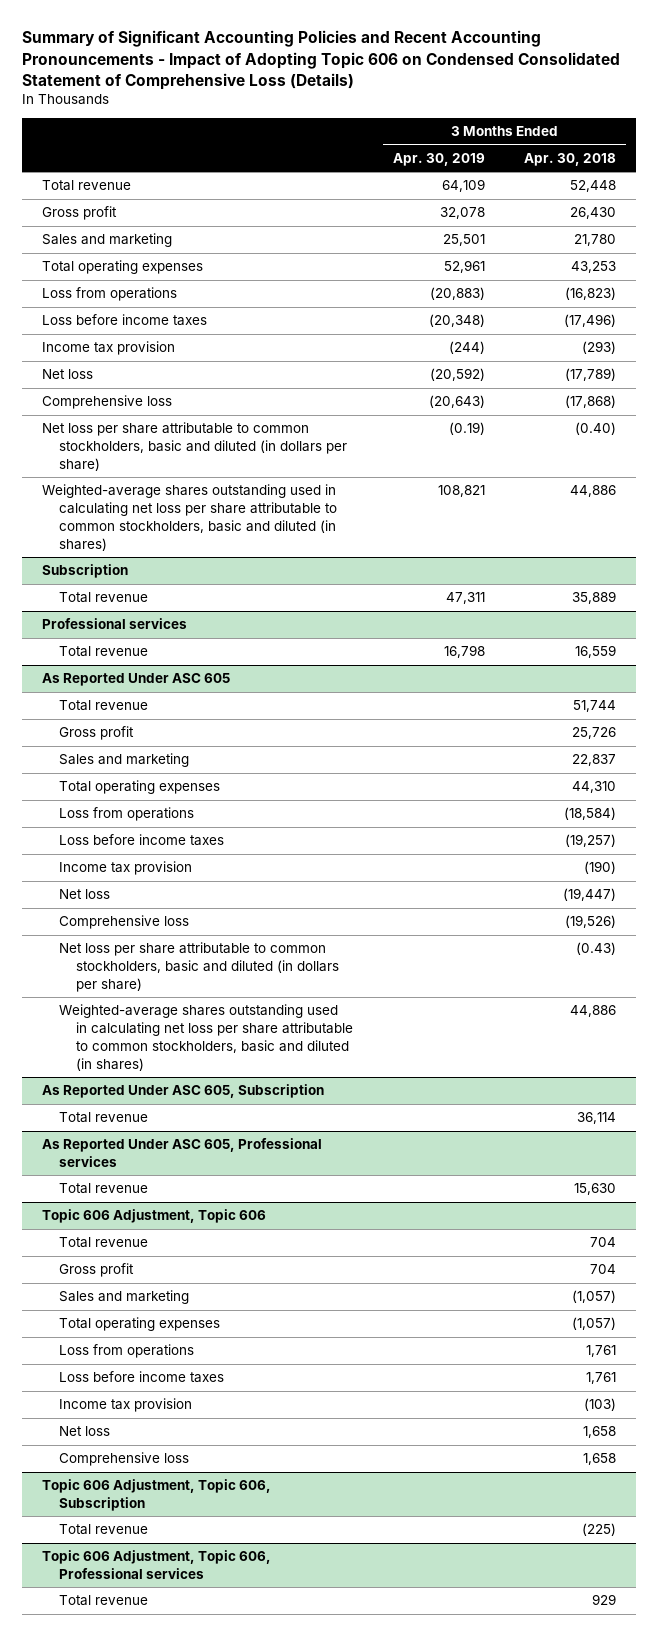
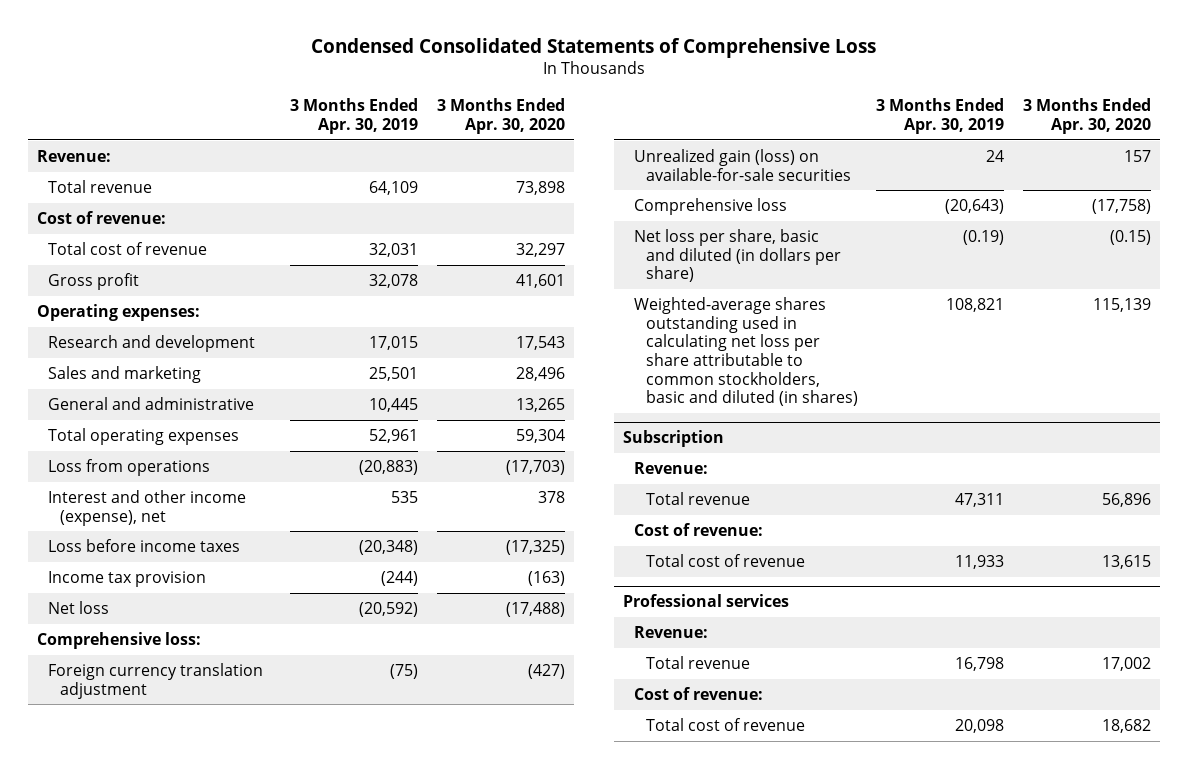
- Summary of Significant Accounting Policies and Recent Accounting Pronouncements - Impact of Adopting Topic 606 on Condensed Consolidated Statement of Comprehensive Loss (Details)
+ Condensed Consolidated Statements of Comprehensive Loss
- | 3 Months Ended Apr. 30, 2019 | 3 Months Ended Apr. 30, 2018
+ | 3 Months Ended Apr. 30, 2019 | 3 Months Ended Apr. 30, 2020
+ Revenue:
+ Cost of revenue:
+ Total cost of revenue | 32,031 | 32,297
+ Operating expenses:
+ Research and development | 17,015 | 17,543
+ General and administrative | 10,445 | 13,265
+ Interest and other income (expense), net | 535 | 378
+ Comprehensive loss:
+ Foreign currency translation adjustment | (75) | (427)
+ Unrealized gain (loss) on available-for-sale securities | 24 | 157
- Net loss per share attributable to common stockholders, basic and diluted (in dollars per share) | (0.19) | (0.40)
+ Net loss per share, basic and diluted (in dollars per share) | (0.19) | (0.15)
@ Subscription
+ Revenue:
+ Cost of revenue:
+ Total cost of revenue | 11,933 | 13,615
@ Professional services
+ Revenue:
- As Reported Under ASC 605
- Total revenue | | 51,744
- Gross profit | | 25,726
- Sales and marketing | | 22,837
- Total operating expenses | | 44,310
- Loss from operations | | (18,584)
- Loss before income taxes | | (19,257)
- Income tax provision | | (190)
- Net loss | | (19,447)
- Comprehensive loss | | (19,526)
- Net loss per share attributable to common stockholders, basic and diluted (in dollars per share) | | (0.43)
- Weighted-average shares outstanding used in calculating net loss per share attributable to common stockholders, basic and diluted (in shares) | | 44,886
- As Reported Under ASC 605, Subscription
- Total revenue | | 36,114
- As Reported Under ASC 605, Professional services
- Total revenue | | 15,630
- Topic 606 Adjustment, Topic 606
- Total revenue | | 704
- Gross profit | | 704
- Sales and marketing | | (1,057)
- Total operating expenses | | (1,057)
- Loss from operations | | 1,761
- Loss before income taxes | | 1,761
- Income tax provision | | (103)
- Net loss | | 1,658
- Comprehensive loss | | 1,658
- Topic 606 Adjustment, Topic 606, Subscription
- Total revenue | | (225)
- Topic 606 Adjustment, Topic 606, Professional services
- Total revenue | | 929
@ Professional services
+ Cost of revenue:
+ Total cost of revenue | 20,098 | 18,682

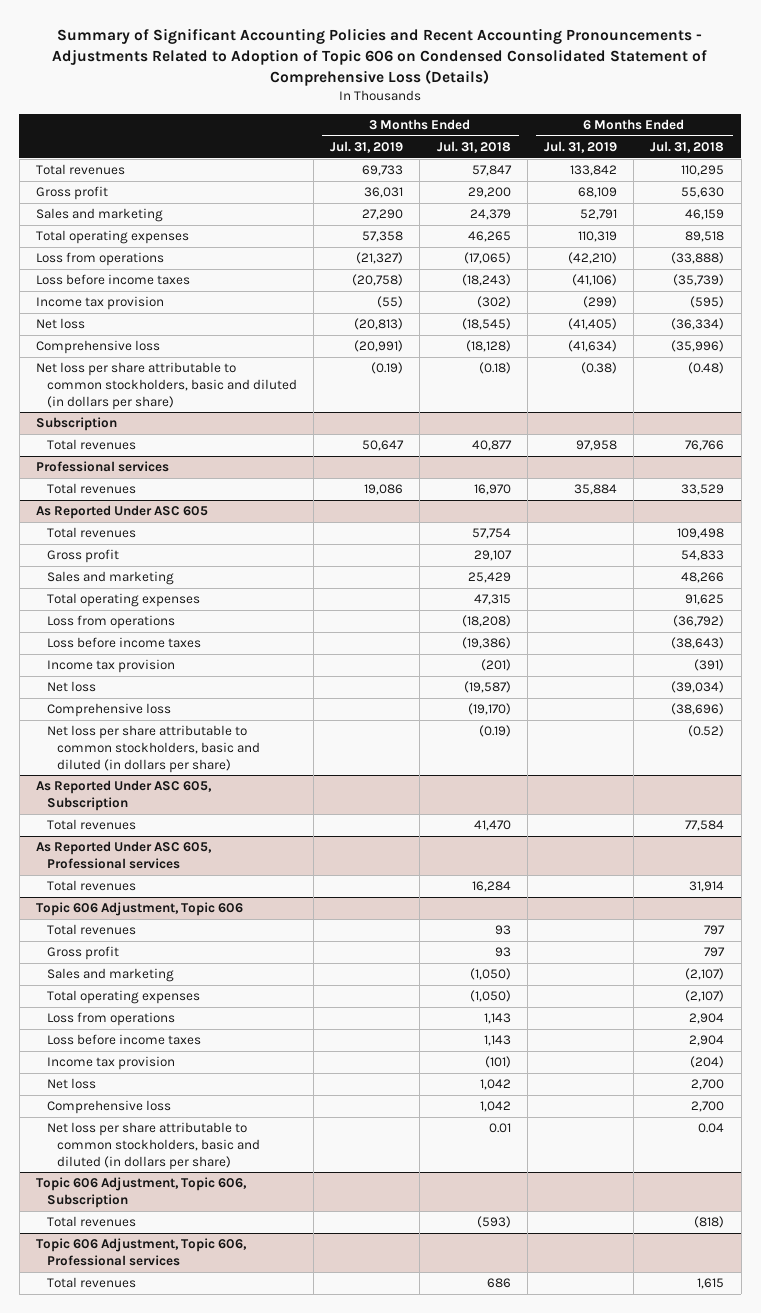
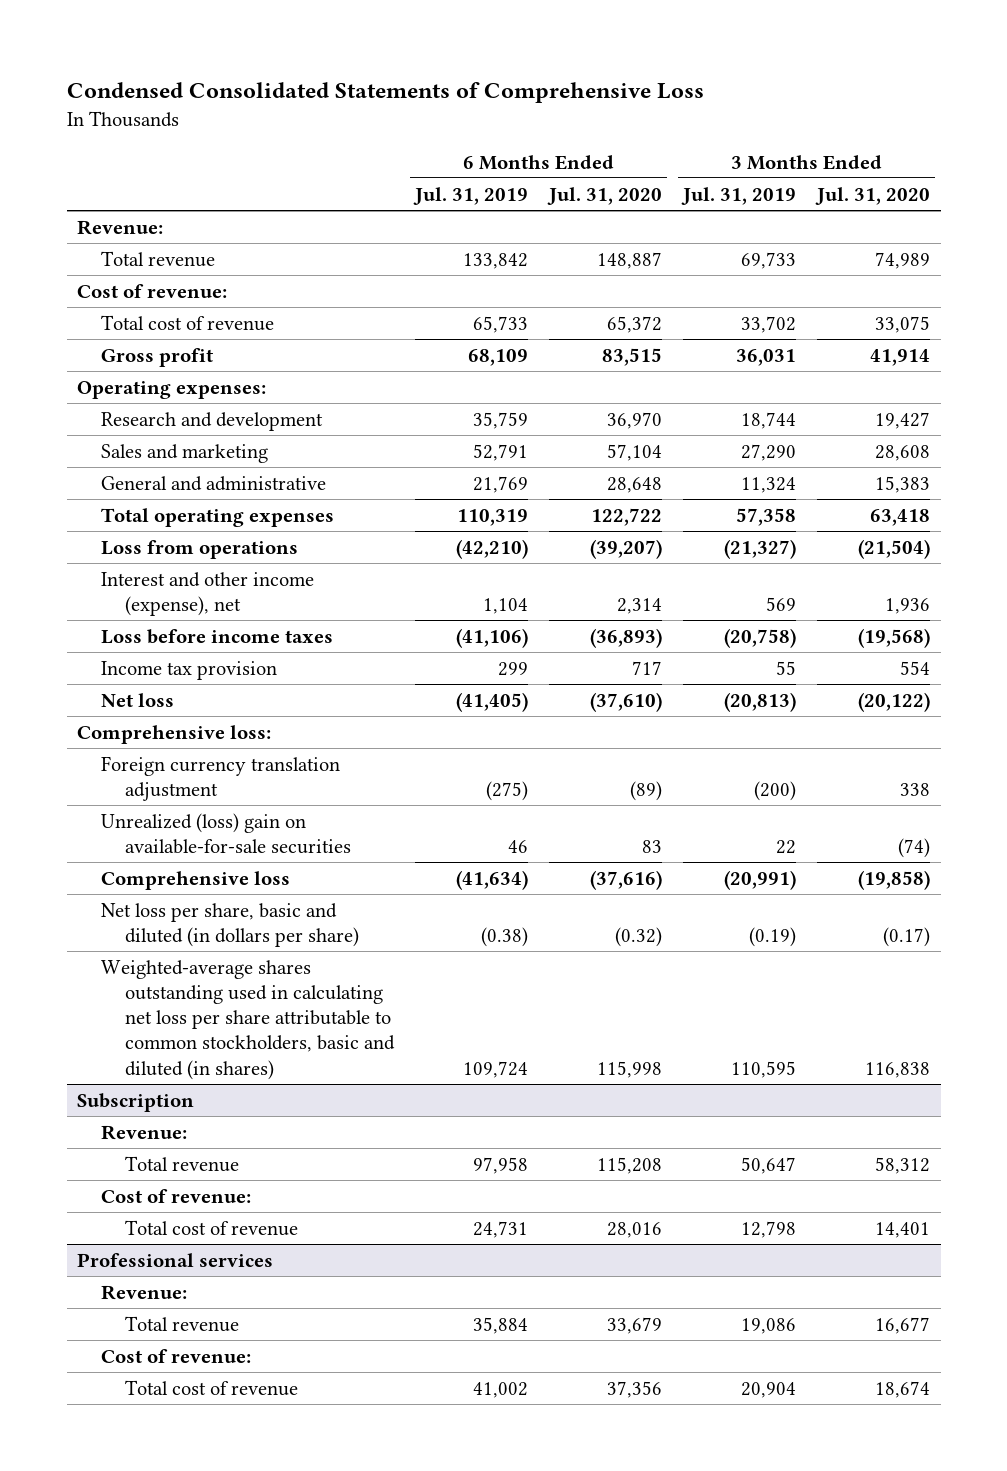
- Summary of Significant Accounting Policies and Recent Accounting Pronouncements - Adjustments Related to Adoption of Topic 606 on Condensed Consolidated Statement of Comprehensive Loss (Details)
+ Condensed Consolidated Statements of Comprehensive Loss
- | 3 Months Ended Jul. 31, 2019 | 3 Months Ended Jul. 31, 2018 | 6 Months Ended Jul. 31, 2019 | 6 Months Ended Jul. 31, 2018
+ | 6 Months Ended Jul. 31, 2019 | 6 Months Ended Jul. 31, 2020 | 3 Months Ended Jul. 31, 2019 | 3 Months Ended Jul. 31, 2020
- Total revenues | 69,733 | 57,847 | 133,842 | 110,295
+ Revenue:
+ Total revenue | 133,842 | 148,887 | 69,733 | 74,989
+ Cost of revenue:
+ Total cost of revenue | 65,733 | 65,372 | 33,702 | 33,075
+ Operating expenses:
+ Research and development | 35,759 | 36,970 | 18,744 | 19,427
+ General and administrative | 21,769 | 28,648 | 11,324 | 15,383
+ Interest and other income (expense), net | 1,104 | 2,314 | 569 | 1,936
- Income tax provision | (55) | (302) | (299) | (595)
+ Income tax provision | 299 | 717 | 55 | 554
+ Comprehensive loss:
+ Foreign currency translation adjustment | (275) | (89) | (200) | 338
+ Unrealized (loss) gain on available-for-sale securities | 46 | 83 | 22 | (74)
- Net loss per share attributable to common stockholders, basic and diluted (in dollars per share) | (0.19) | (0.18) | (0.38) | (0.48)
+ Net loss per share, basic and diluted (in dollars per share) | (0.38) | (0.32) | (0.19) | (0.17)
+ Weighted-average shares outstanding used in calculating net loss per share attributable to common stockholders, basic and diluted (in shares) | 109,724 | 115,998 | 110,595 | 116,838
@ Subscription
- Total revenues | 50,647 | 40,877 | 97,958 | 76,766
+ Revenue:
+ Total revenue | 97,958 | 115,208 | 50,647 | 58,312
+ Cost of revenue:
+ Total cost of revenue | 24,731 | 28,016 | 12,798 | 14,401
@ Professional services
- Total revenues | 19,086 | 16,970 | 35,884 | 33,529
- As Reported Under ASC 605
- Total revenues | | 57,754 | | 109,498
- Gross profit | | 29,107 | | 54,833
- Sales and marketing | | 25,429 | | 48,266
- Total operating expenses | | 47,315 | | 91,625
- Loss from operations | | (18,208) | | (36,792)
- Loss before income taxes | | (19,386) | | (38,643)
- Income tax provision | | (201) | | (391)
- Net loss | | (19,587) | | (39,034)
- Comprehensive loss | | (19,170) | | (38,696)
- Net loss per share attributable to common stockholders, basic and diluted (in dollars per share) | | (0.19) | | (0.52)
- As Reported Under ASC 605, Subscription
- Total revenues | | 41,470 | | 77,584
- As Reported Under ASC 605, Professional services
- Total revenues | | 16,284 | | 31,914
- Topic 606 Adjustment, Topic 606
- Total revenues | | 93 | | 797
- Gross profit | | 93 | | 797
- Sales and marketing | | (1,050) | | (2,107)
- Total operating expenses | | (1,050) | | (2,107)
- Loss from operations | | 1,143 | | 2,904
- Loss before income taxes | | 1,143 | | 2,904
- Income tax provision | | (101) | | (204)
- Net loss | | 1,042 | | 2,700
- Comprehensive loss | | 1,042 | | 2,700
- Net loss per share attributable to common stockholders, basic and diluted (in dollars per share) | | 0.01 | | 0.04
- Topic 606 Adjustment, Topic 606, Subscription
- Total revenues | | (593) | | (818)
- Topic 606 Adjustment, Topic 606, Professional services
- Total revenues | | 686 | | 1,615
@ Professional services
+ Revenue:
+ Total revenue | 35,884 | 33,679 | 19,086 | 16,677
+ Cost of revenue:
+ Total cost of revenue | 41,002 | 37,356 | 20,904 | 18,674

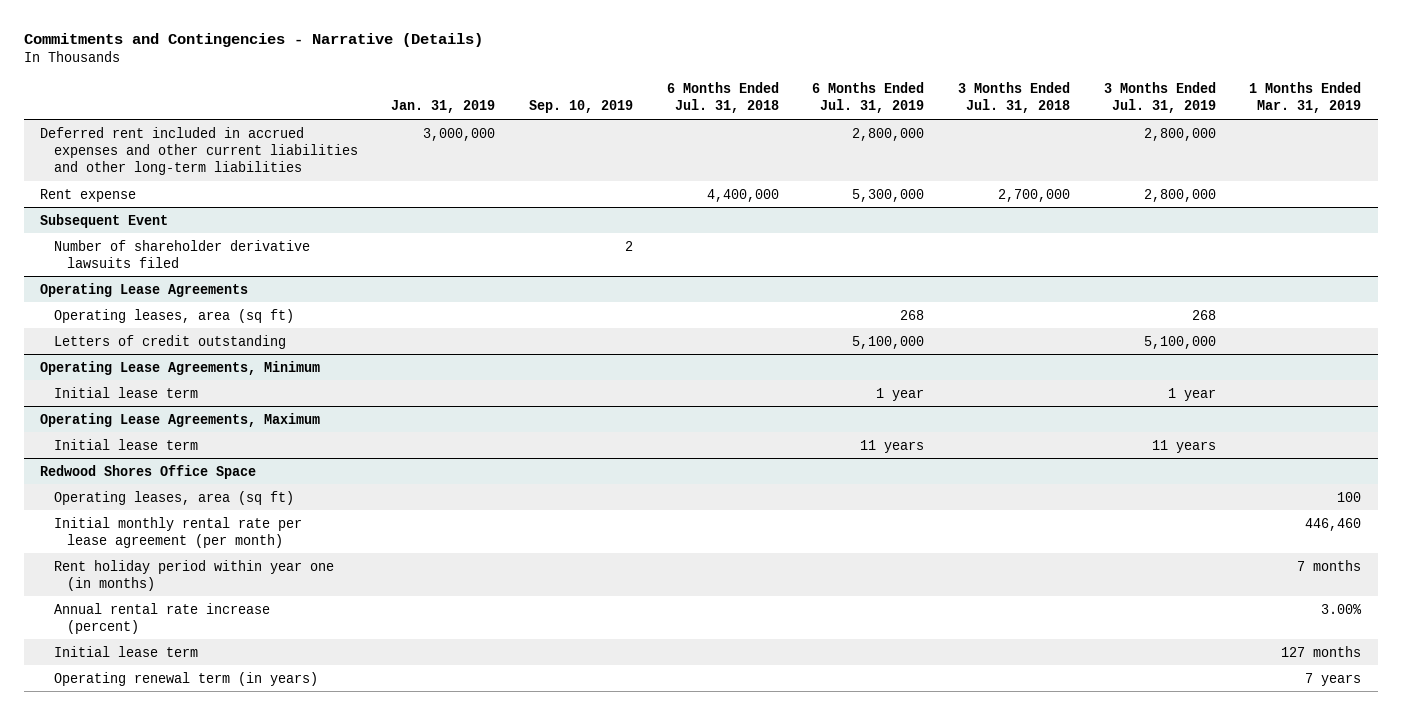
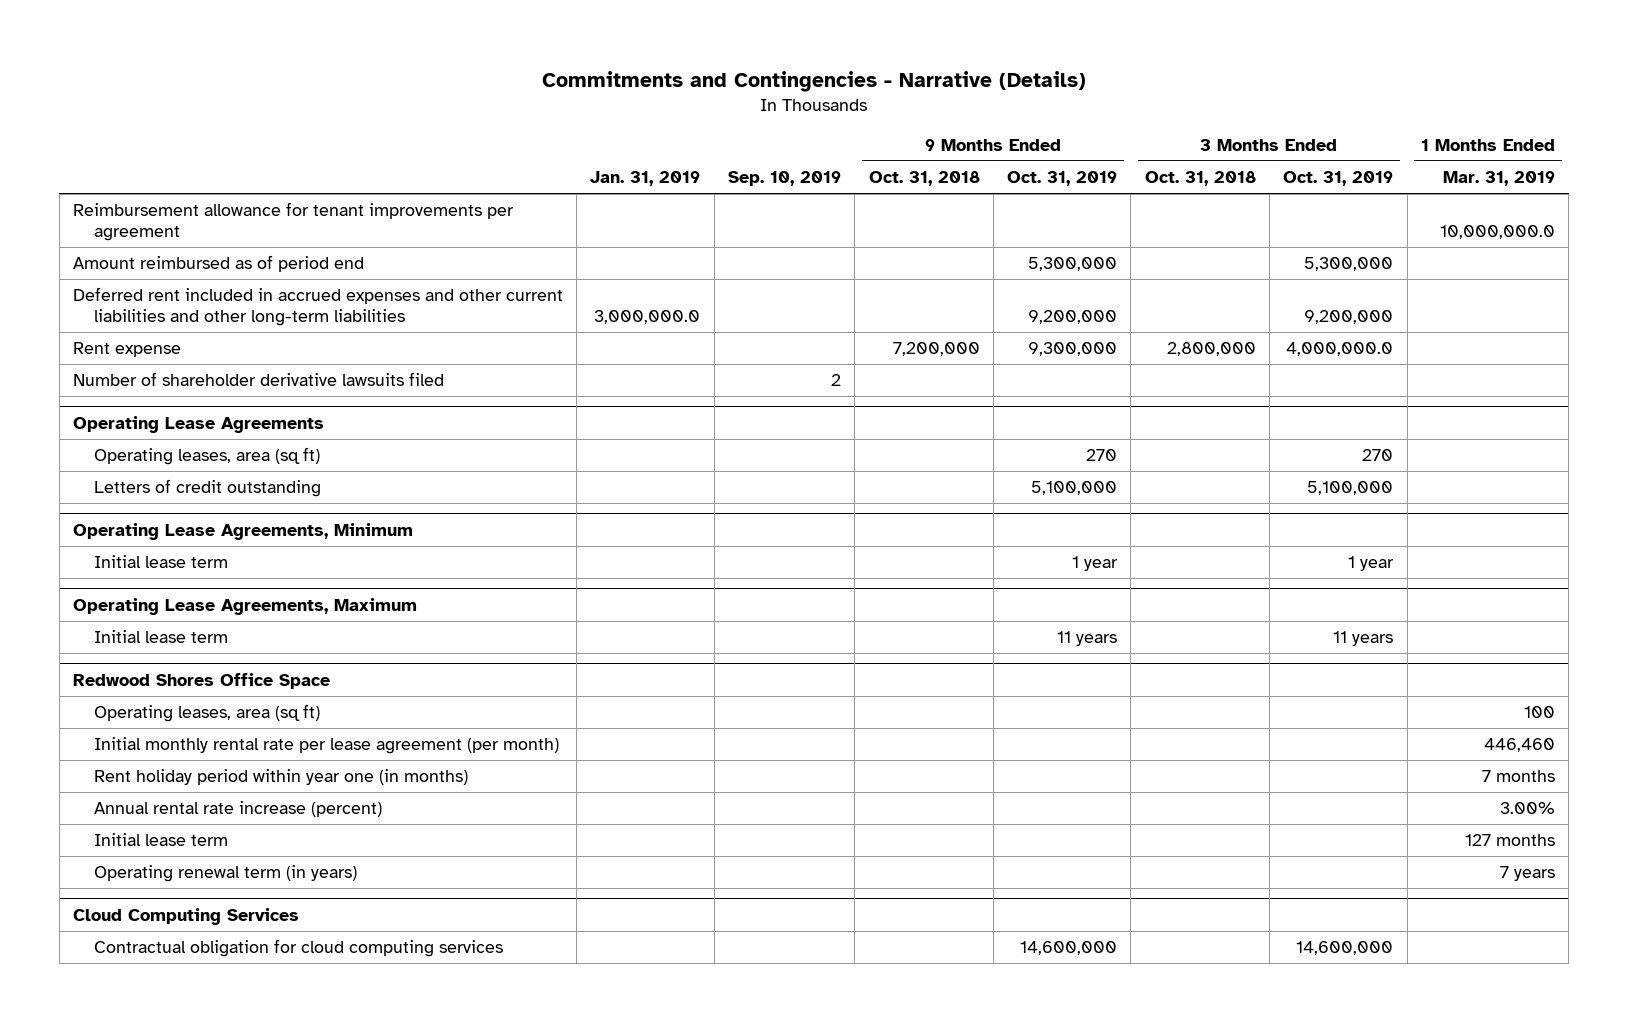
- | Jan. 31, 2019 | Sep. 10, 2019 | 6 Months Ended Jul. 31, 2018 | 6 Months Ended Jul. 31, 2019 | 3 Months Ended Jul. 31, 2018 | 3 Months Ended Jul. 31, 2019 | 1 Months Ended Mar. 31, 2019
+ | Jan. 31, 2019 | Sep. 10, 2019 | 9 Months Ended Oct. 31, 2018 | 9 Months Ended Oct. 31, 2019 | 3 Months Ended Oct. 31, 2018 | 3 Months Ended Oct. 31, 2019 | 1 Months Ended Mar. 31, 2019
- Deferred rent included in accrued expenses and other current liabilities and other long-term liabilities | 3,000,000 | | | 2,800,000 | | 2,800,000 |
+ Reimbursement allowance for tenant improvements per agreement | | | | | | | 10,000,000.0
+ Amount reimbursed as of period end | | | | 5,300,000 | | 5,300,000 |
+ Deferred rent included in accrued expenses and other current liabilities and other long-term liabilities | 3,000,000.0 | | | 9,200,000 | | 9,200,000 |
- Subsequent Event
- Number of shareholder derivative lawsuits filed | | 2 | | | | |
+ Number of shareholder derivative lawsuits filed | | 2 | | | | |
+ Cloud Computing Services
+ Contractual obligation for cloud computing services | | | | 14,600,000 | | 14,600,000 |

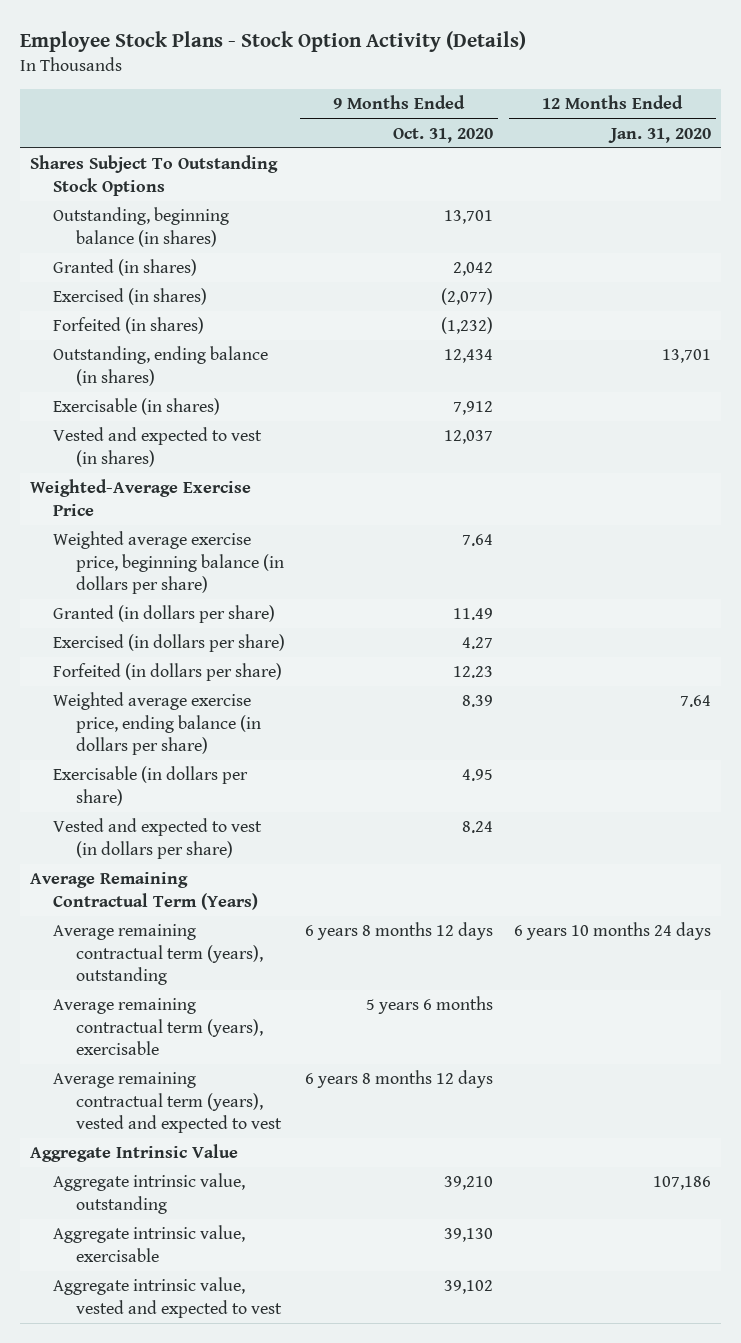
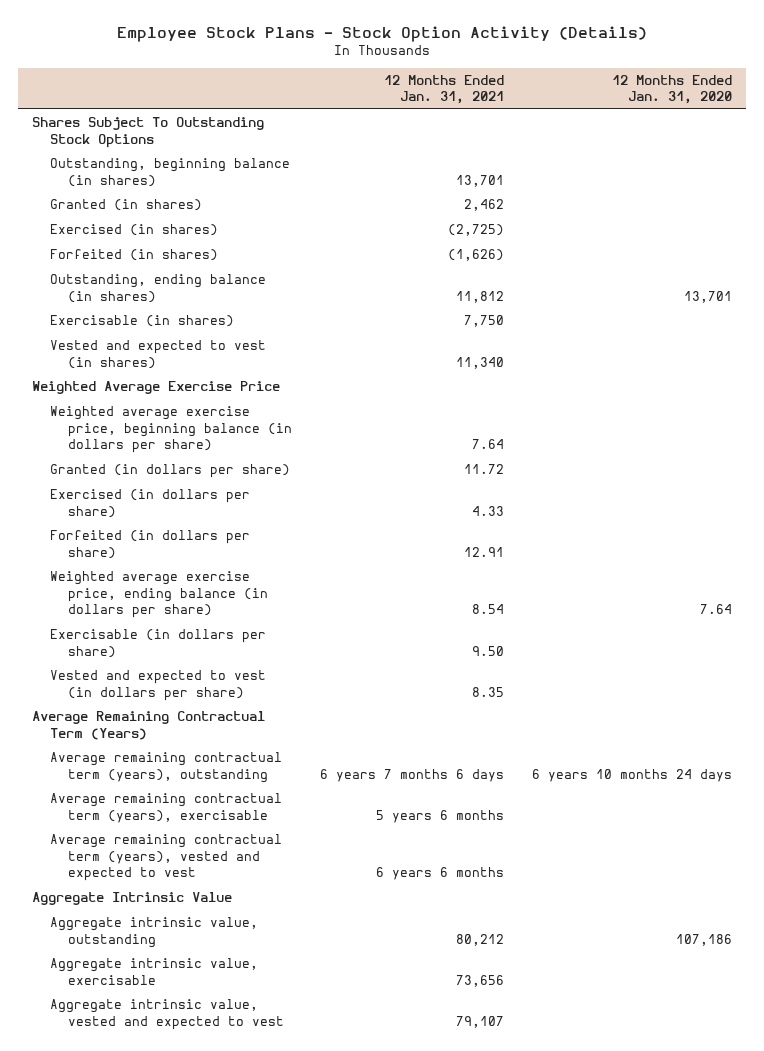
- | 9 Months Ended Oct. 31, 2020 | 12 Months Ended Jan. 31, 2020
+ | 12 Months Ended Jan. 31, 2021 | 12 Months Ended Jan. 31, 2020
- Weighted-Average Exercise Price
+ Weighted Average Exercise Price

